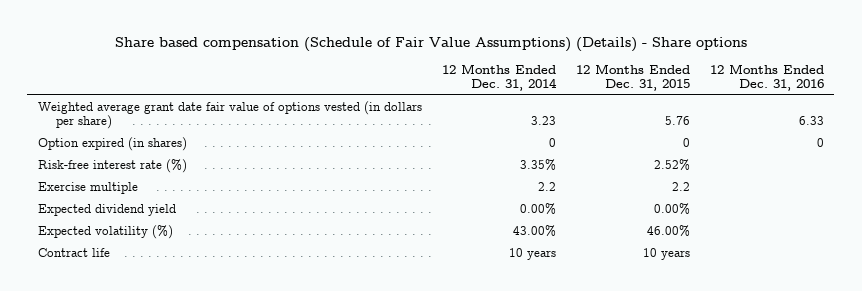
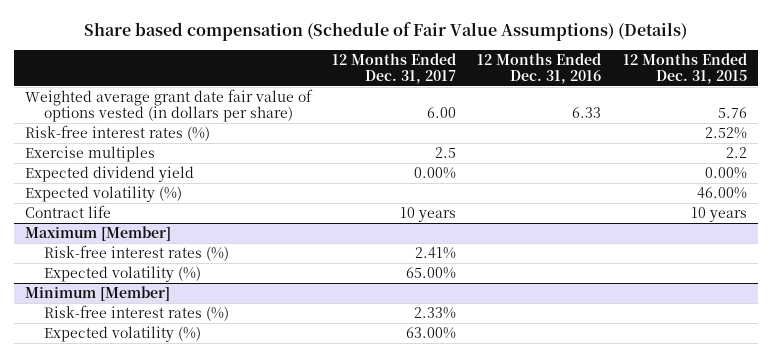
- Share based compensation (Schedule of Fair Value Assumptions) (Details) - Share options
+ Share based compensation (Schedule of Fair Value Assumptions) (Details)
- | 12 Months Ended Dec. 31, 2014 | 12 Months Ended Dec. 31, 2015 | 12 Months Ended Dec. 31, 2016
+ | 12 Months Ended Dec. 31, 2017 | 12 Months Ended Dec. 31, 2016 | 12 Months Ended Dec. 31, 2015
- Option expired (in shares) | 0 | 0 | 0
- Risk-free interest rate (%) | 3.35% | 2.52% |
- Exercise multiple | 2.2 | 2.2 |
+ Risk-free interest rates (%) | | | 2.52%
+ Exercise multiples | 2.5 | | 2.2
+ Maximum [Member]
+ Risk-free interest rates (%) | 2.41% | |
+ Expected volatility (%) | 65.00% | |
+ Minimum [Member]
+ Risk-free interest rates (%) | 2.33% | |
+ Expected volatility (%) | 63.00% | |

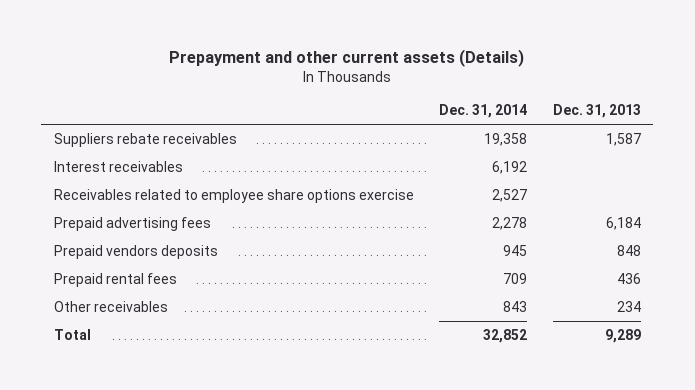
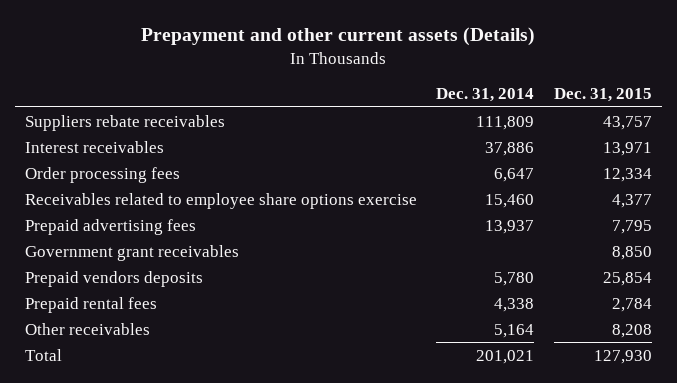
- | Dec. 31, 2014 | Dec. 31, 2013
+ | Dec. 31, 2014 | Dec. 31, 2015
- Suppliers rebate receivables | 19,358 | 1,587
- Interest receivables | 6,192 |
- Receivables related to employee share options exercise | 2,527 |
- Prepaid advertising fees | 2,278 | 6,184
- Prepaid vendors deposits | 945 | 848
- Prepaid rental fees | 709 | 436
- Other receivables | 843 | 234
- Total | 32,852 | 9,289
+ Suppliers rebate receivables | 111,809 | 43,757
+ Interest receivables | 37,886 | 13,971
+ Order processing fees | 6,647 | 12,334
+ Receivables related to employee share options exercise | 15,460 | 4,377
+ Prepaid advertising fees | 13,937 | 7,795
+ Government grant receivables | | 8,850
+ Prepaid vendors deposits | 5,780 | 25,854
+ Prepaid rental fees | 4,338 | 2,784
+ Other receivables | 5,164 | 8,208
+ Total | 201,021 | 127,930

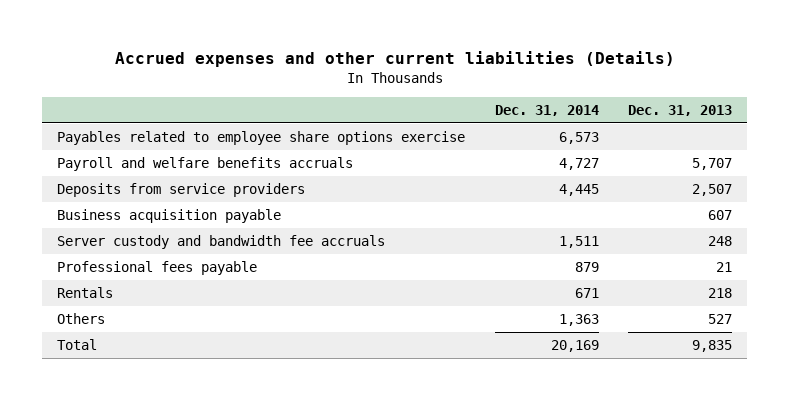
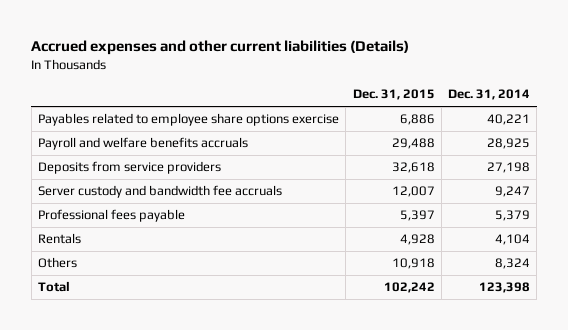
- | Dec. 31, 2014 | Dec. 31, 2013
+ | Dec. 31, 2015 | Dec. 31, 2014
- Payables related to employee share options exercise | 6,573 |
- Payroll and welfare benefits accruals | 4,727 | 5,707
- Deposits from service providers | 4,445 | 2,507
- Business acquisition payable | | 607
- Server custody and bandwidth fee accruals | 1,511 | 248
- Professional fees payable | 879 | 21
- Rentals | 671 | 218
- Others | 1,363 | 527
- Total | 20,169 | 9,835
+ Payables related to employee share options exercise | 6,886 | 40,221
+ Payroll and welfare benefits accruals | 29,488 | 28,925
+ Deposits from service providers | 32,618 | 27,198
+ Server custody and bandwidth fee accruals | 12,007 | 9,247
+ Professional fees payable | 5,397 | 5,379
+ Rentals | 4,928 | 4,104
+ Others | 10,918 | 8,324
+ Total | 102,242 | 123,398

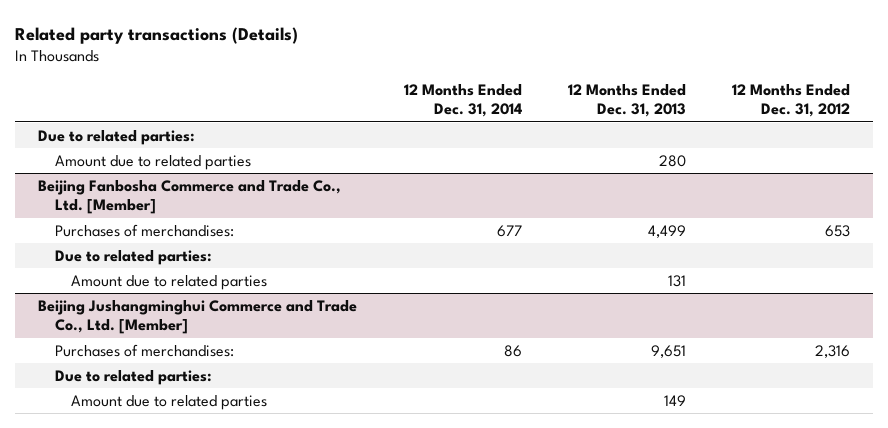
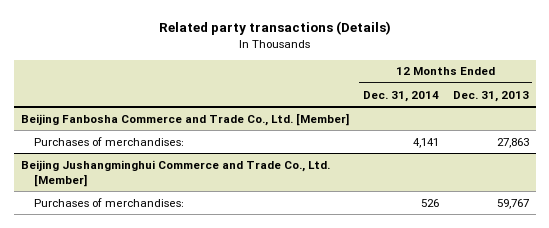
- | 12 Months Ended Dec. 31, 2014 | 12 Months Ended Dec. 31, 2013 | 12 Months Ended Dec. 31, 2012
+ | 12 Months Ended Dec. 31, 2014 | 12 Months Ended Dec. 31, 2013
- Due to related parties:
- Amount due to related parties | | 280 |
@ Beijing Fanbosha Commerce and Trade Co., Ltd. [Member]
- Purchases of merchandises: | 677 | 4,499 | 653
- Due to related parties:
- Amount due to related parties | | 131 |
+ Purchases of merchandises: | 4,141 | 27,863
@ Beijing Jushangminghui Commerce and Trade Co., Ltd. [Member]
- Purchases of merchandises: | 86 | 9,651 | 2,316
- Due to related parties:
- Amount due to related parties | | 149 |
+ Purchases of merchandises: | 526 | 59,767

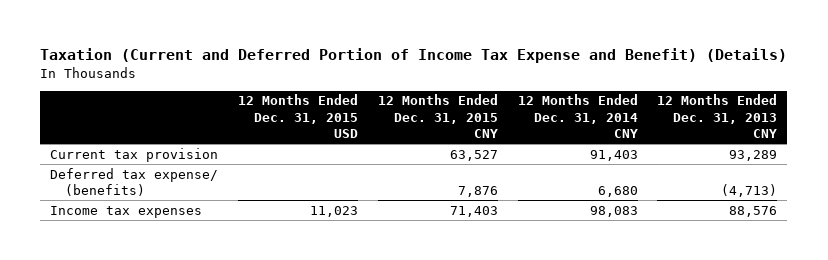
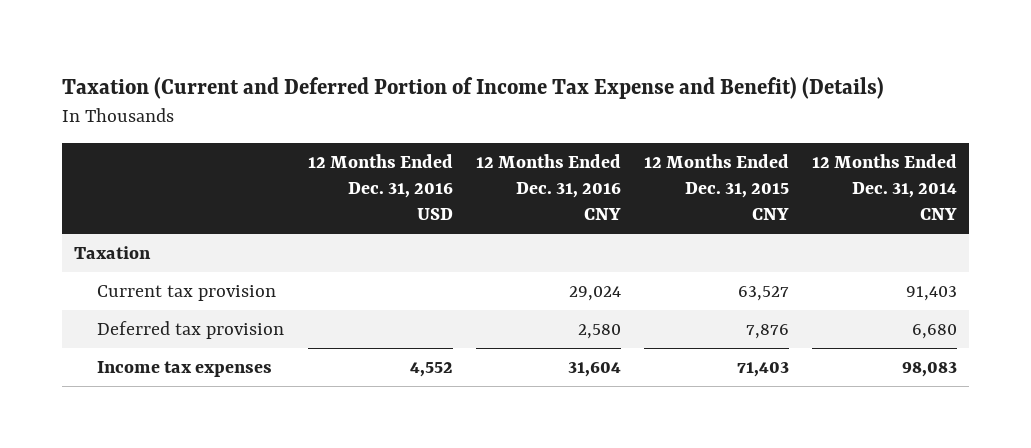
- | 12 Months Ended Dec. 31, 2015 USD | 12 Months Ended Dec. 31, 2015 CNY | 12 Months Ended Dec. 31, 2014 CNY | 12 Months Ended Dec. 31, 2013 CNY
+ | 12 Months Ended Dec. 31, 2016 USD | 12 Months Ended Dec. 31, 2016 CNY | 12 Months Ended Dec. 31, 2015 CNY | 12 Months Ended Dec. 31, 2014 CNY
+ Taxation
- Deferred tax expense/ (benefits) | | 7,876 | 6,680 | (4,713)
+ Deferred tax provision | | 2,580 | 7,876 | 6,680

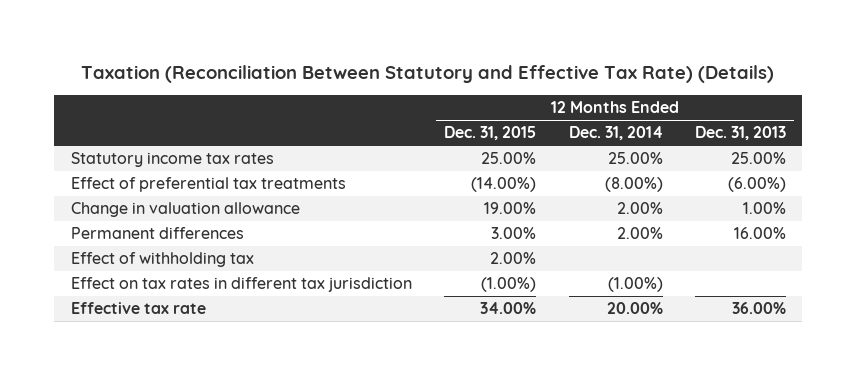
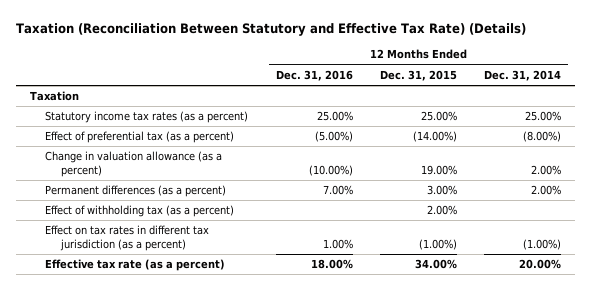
- | 12 Months Ended Dec. 31, 2015 | 12 Months Ended Dec. 31, 2014 | 12 Months Ended Dec. 31, 2013
+ | 12 Months Ended Dec. 31, 2016 | 12 Months Ended Dec. 31, 2015 | 12 Months Ended Dec. 31, 2014
- Statutory income tax rates | 25.00% | 25.00% | 25.00%
- Effect of preferential tax treatments | (14.00%) | (8.00%) | (6.00%)
- Change in valuation allowance | 19.00% | 2.00% | 1.00%
- Permanent differences | 3.00% | 2.00% | 16.00%
- Effect of withholding tax | 2.00% | |
- Effect on tax rates in different tax jurisdiction | (1.00%) | (1.00%) |
- Effective tax rate | 34.00% | 20.00% | 36.00%
+ Taxation
+ Statutory income tax rates (as a percent) | 25.00% | 25.00% | 25.00%
+ Effect of preferential tax (as a percent) | (5.00%) | (14.00%) | (8.00%)
+ Change in valuation allowance (as a percent) | (10.00%) | 19.00% | 2.00%
+ Permanent differences (as a percent) | 7.00% | 3.00% | 2.00%
+ Effect of withholding tax (as a percent) | | 2.00% |
+ Effect on tax rates in different tax jurisdiction (as a percent) | 1.00% | (1.00%) | (1.00%)
+ Effective tax rate (as a percent) | 18.00% | 34.00% | 20.00%

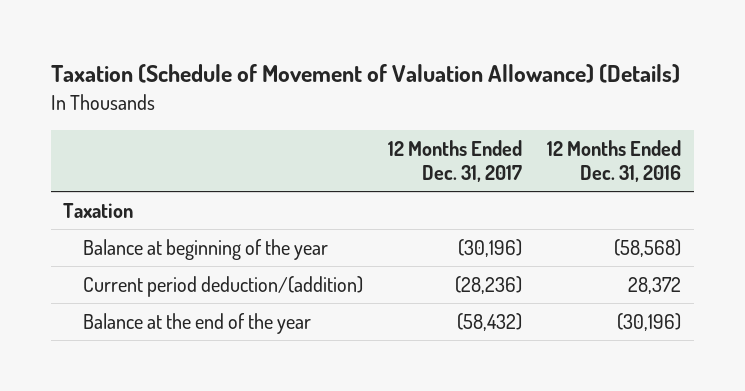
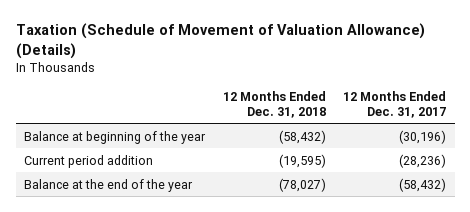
- | 12 Months Ended Dec. 31, 2017 | 12 Months Ended Dec. 31, 2016
+ | 12 Months Ended Dec. 31, 2018 | 12 Months Ended Dec. 31, 2017
- Taxation
- Current period deduction/(addition) | (28,236) | 28,372
+ Current period addition | (19,595) | (28,236)

